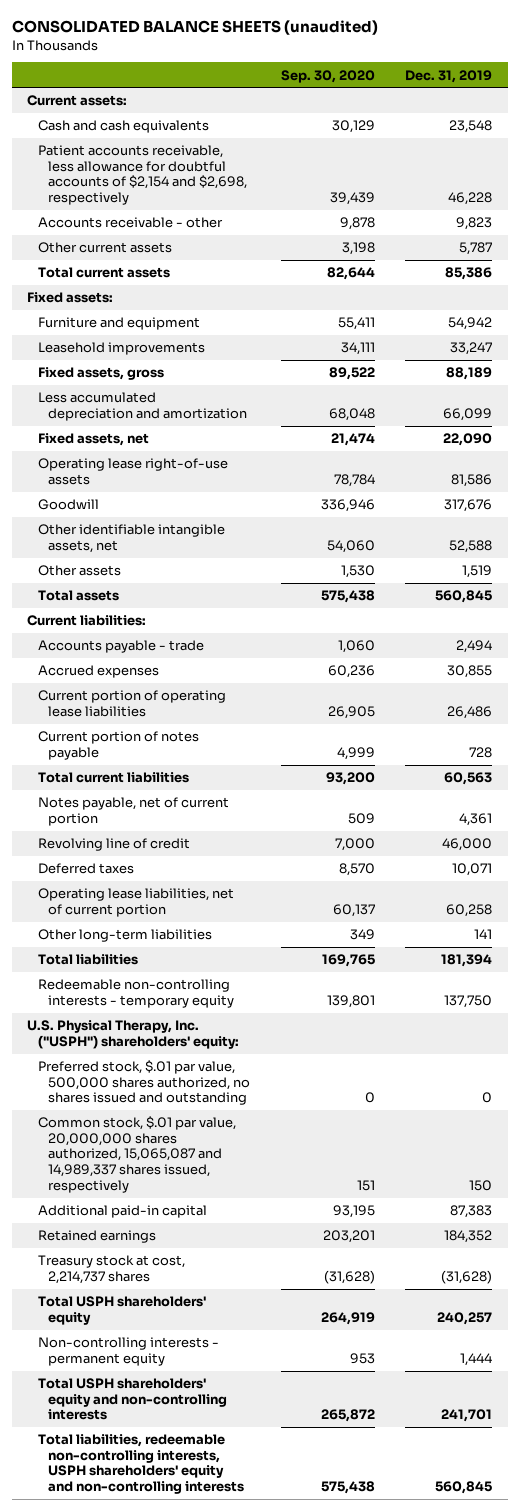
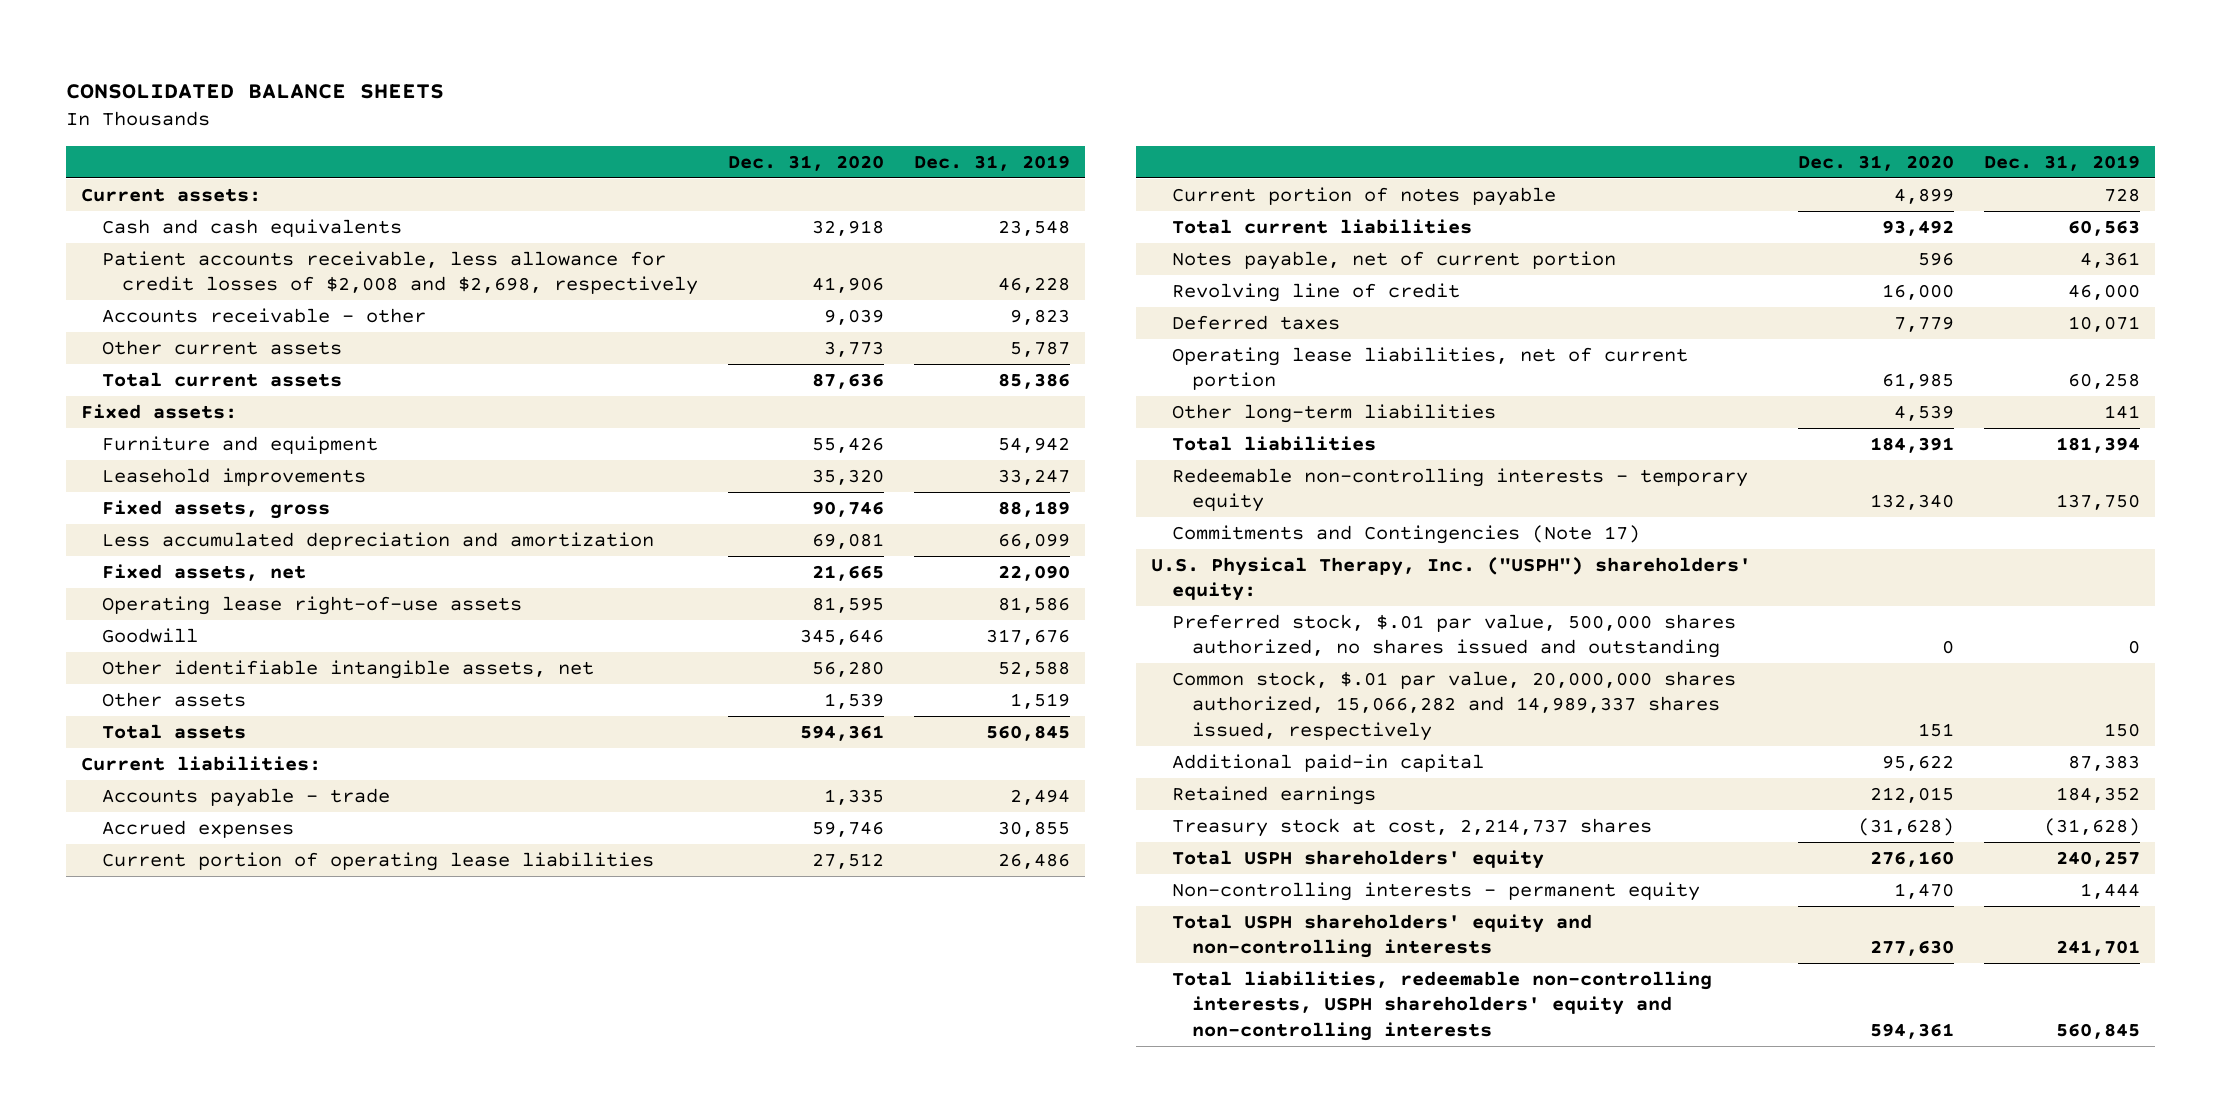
- CONSOLIDATED BALANCE SHEETS (unaudited)
+ CONSOLIDATED BALANCE SHEETS
- | Sep. 30, 2020 | Dec. 31, 2019
+ | Dec. 31, 2020 | Dec. 31, 2019
- Patient accounts receivable, less allowance for doubtful accounts of $2,154 and $2,698, respectively | 39,439 | 46,228
+ Patient accounts receivable, less allowance for credit losses of $2,008 and $2,698, respectively | 41,906 | 46,228
+ Commitments and Contingencies (Note 17)
- Common stock, $.01 par value, 20,000,000 shares authorized, 15,065,087 and 14,989,337 shares issued, respectively | 151 | 150
+ Common stock, $.01 par value, 20,000,000 shares authorized, 15,066,282 and 14,989,337 shares issued, respectively | 151 | 150

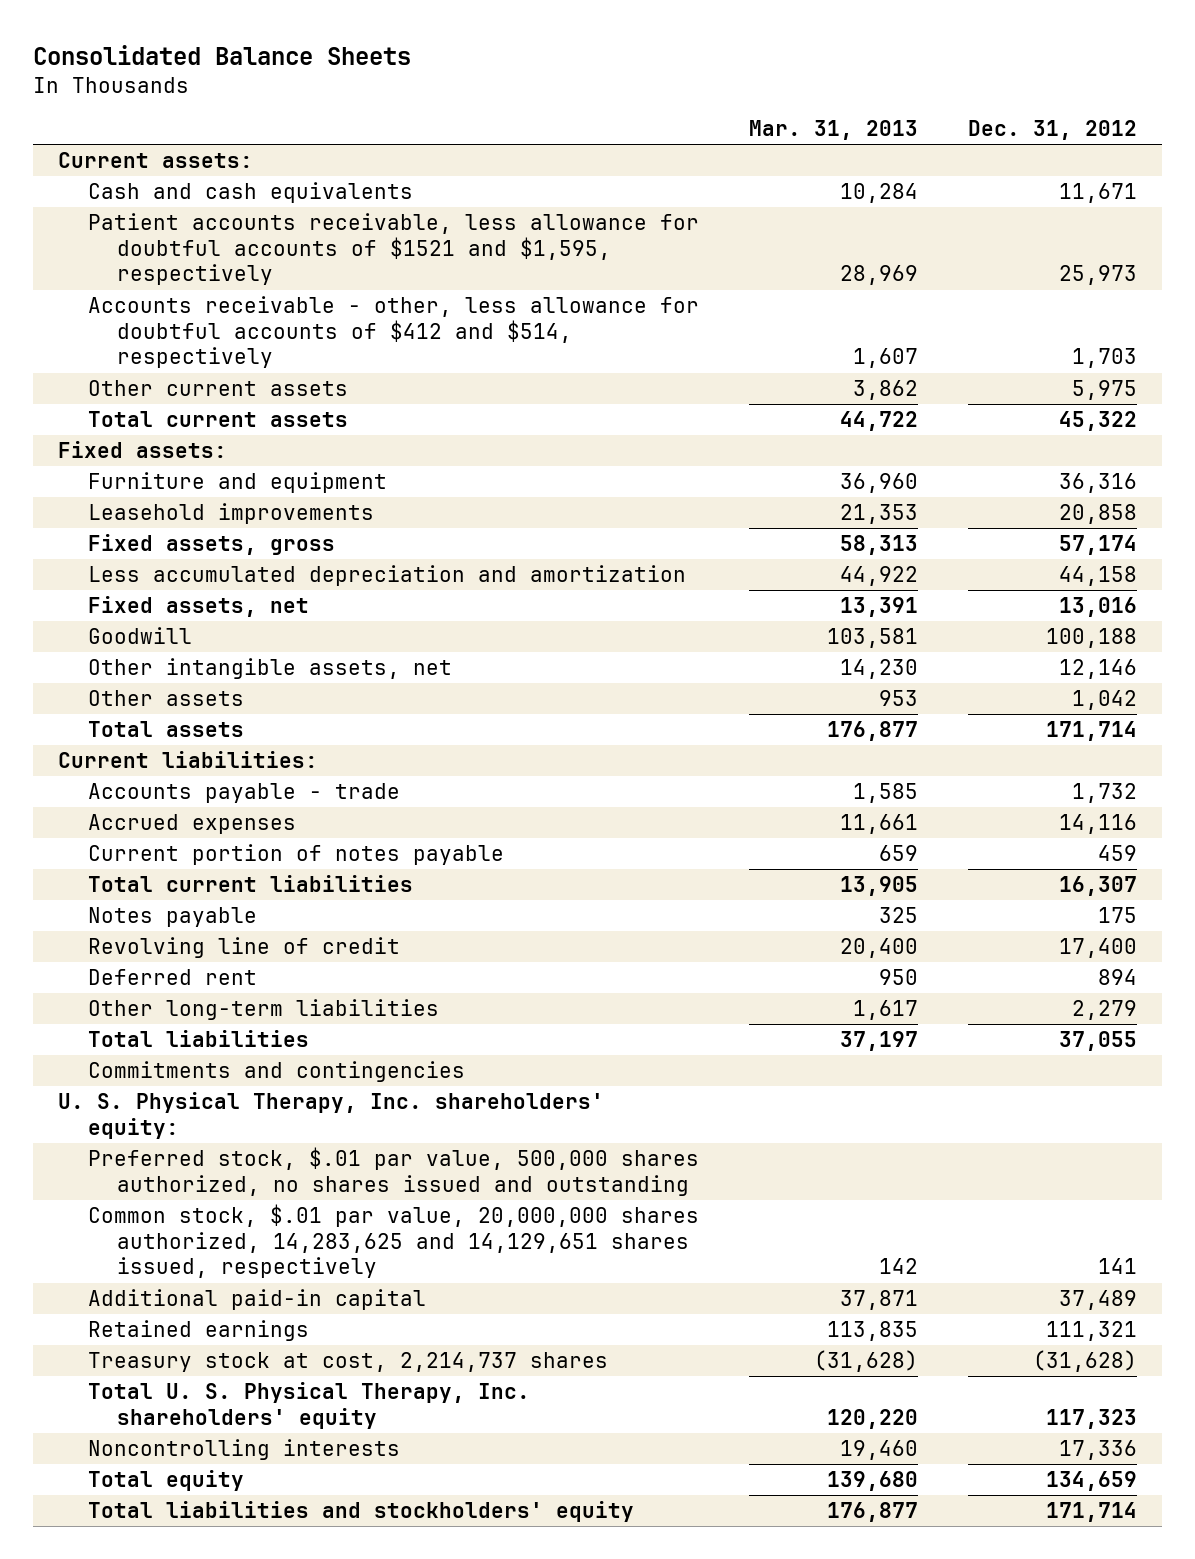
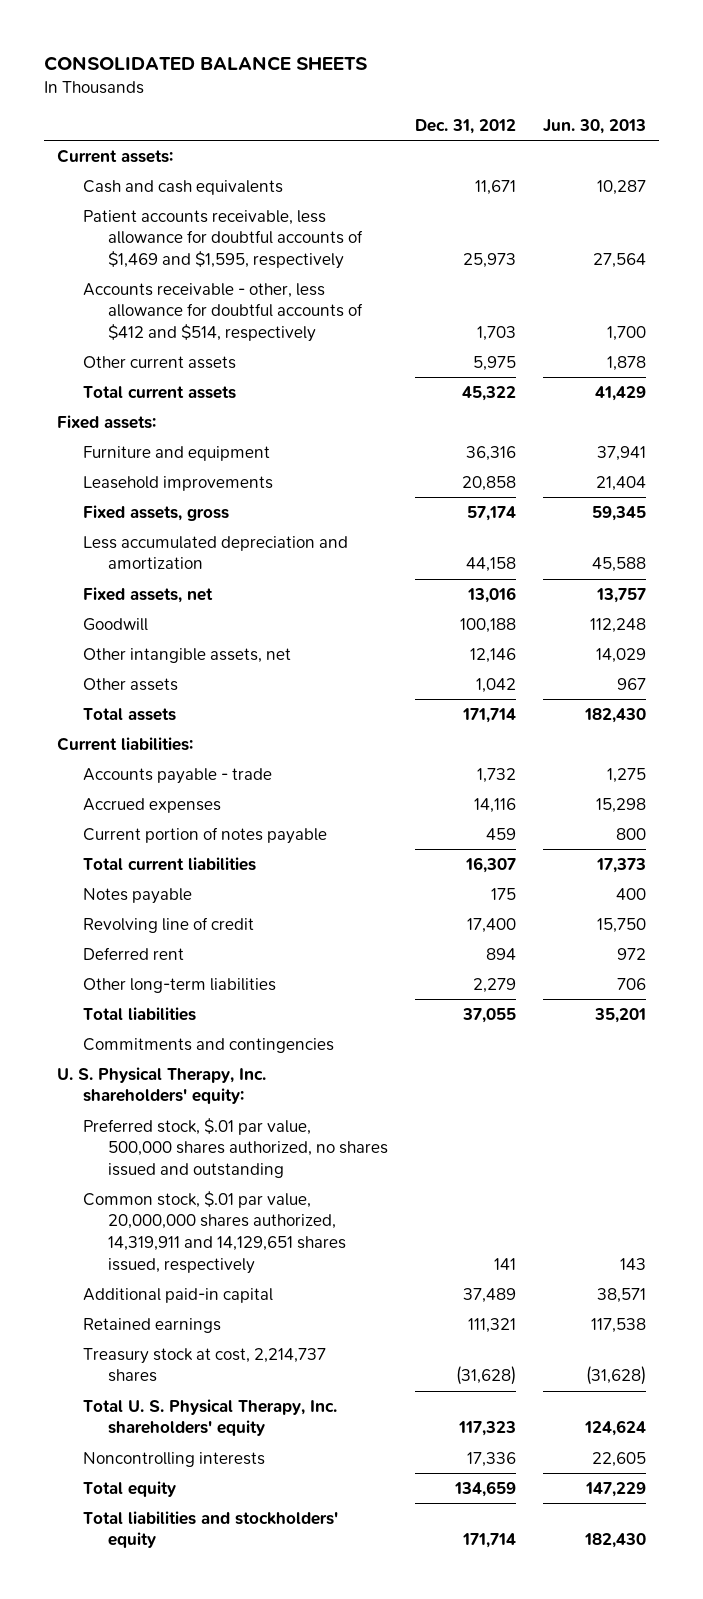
- Consolidated Balance Sheets
+ CONSOLIDATED BALANCE SHEETS
- | Mar. 31, 2013 | Dec. 31, 2012
+ | Dec. 31, 2012 | Jun. 30, 2013
- Patient accounts receivable, less allowance for doubtful accounts of $1521 and $1,595, respectively | 28,969 | 25,973
+ Patient accounts receivable, less allowance for doubtful accounts of $1,469 and $1,595, respectively | 25,973 | 27,564
- Common stock, $.01 par value, 20,000,000 shares authorized, 14,283,625 and 14,129,651 shares issued, respectively | 142 | 141
+ Common stock, $.01 par value, 20,000,000 shares authorized, 14,319,911 and 14,129,651 shares issued, respectively | 141 | 143

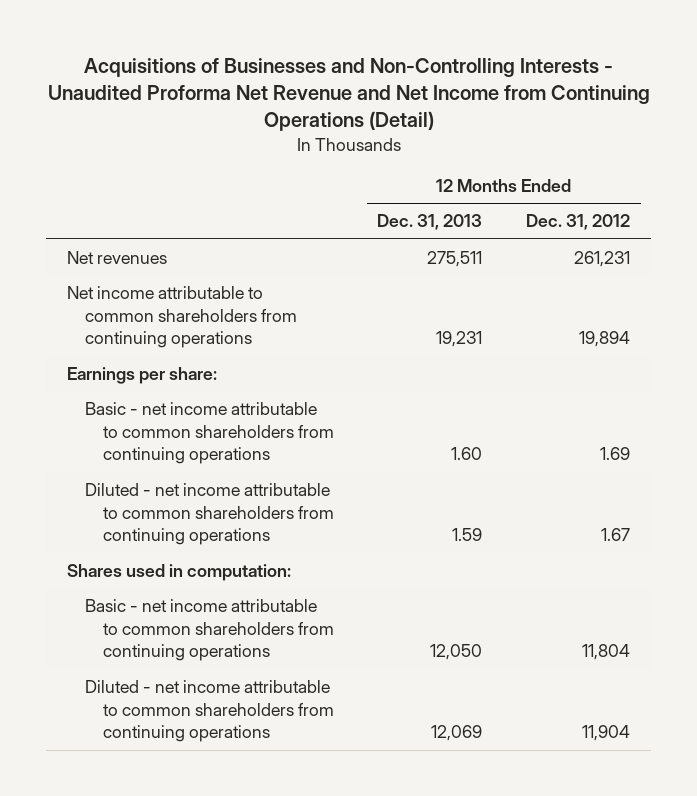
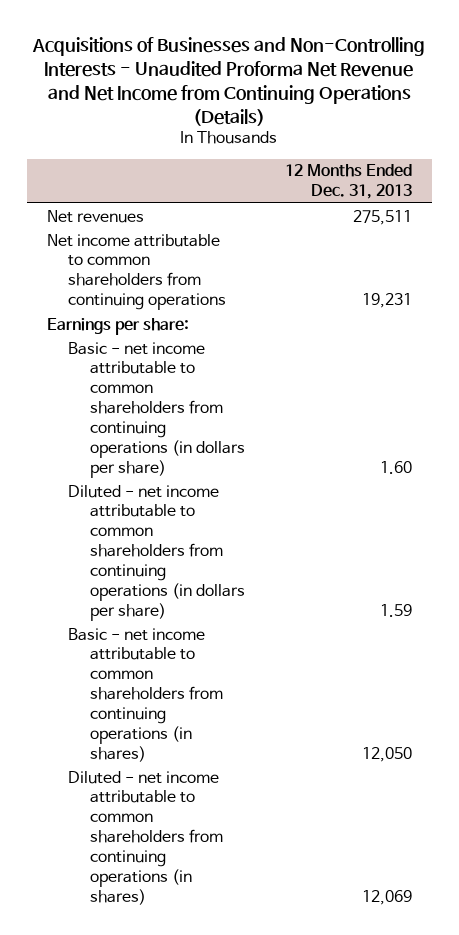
- Acquisitions of Businesses and Non-Controlling Interests - Unaudited Proforma Net Revenue and Net Income from Continuing Operations (Detail)
+ Acquisitions of Businesses and Non-Controlling Interests - Unaudited Proforma Net Revenue and Net Income from Continuing Operations (Details)
- | 12 Months Ended Dec. 31, 2013 | 12 Months Ended Dec. 31, 2012
+ | 12 Months Ended Dec. 31, 2013
- Basic - net income attributable to common shareholders from continuing operations | 1.60 | 1.69
- Diluted - net income attributable to common shareholders from continuing operations | 1.59 | 1.67
- Shares used in computation:
- Basic - net income attributable to common shareholders from continuing operations | 12,050 | 11,804
- Diluted - net income attributable to common shareholders from continuing operations | 12,069 | 11,904
+ Basic - net income attributable to common shareholders from continuing operations (in dollars per share) | 1.60
+ Diluted - net income attributable to common shareholders from continuing operations (in dollars per share) | 1.59
+ Basic - net income attributable to common shareholders from continuing operations (in shares) | 12,050
+ Diluted - net income attributable to common shareholders from continuing operations (in shares) | 12,069

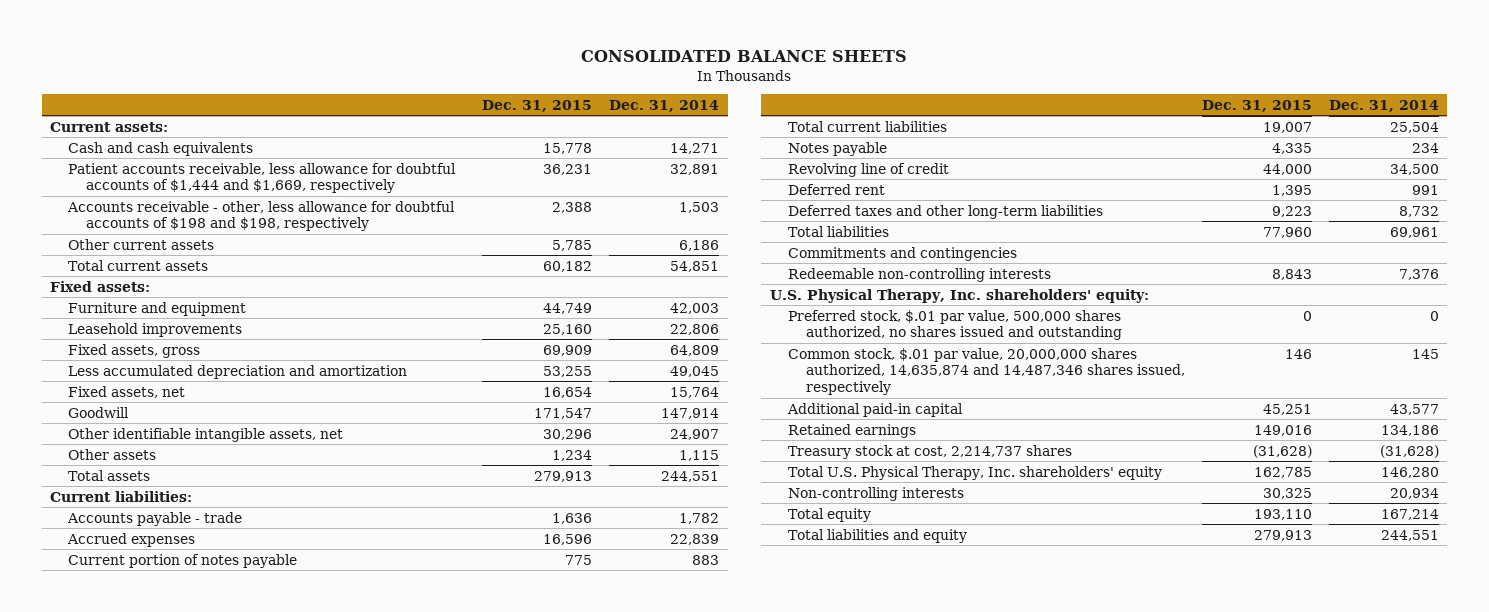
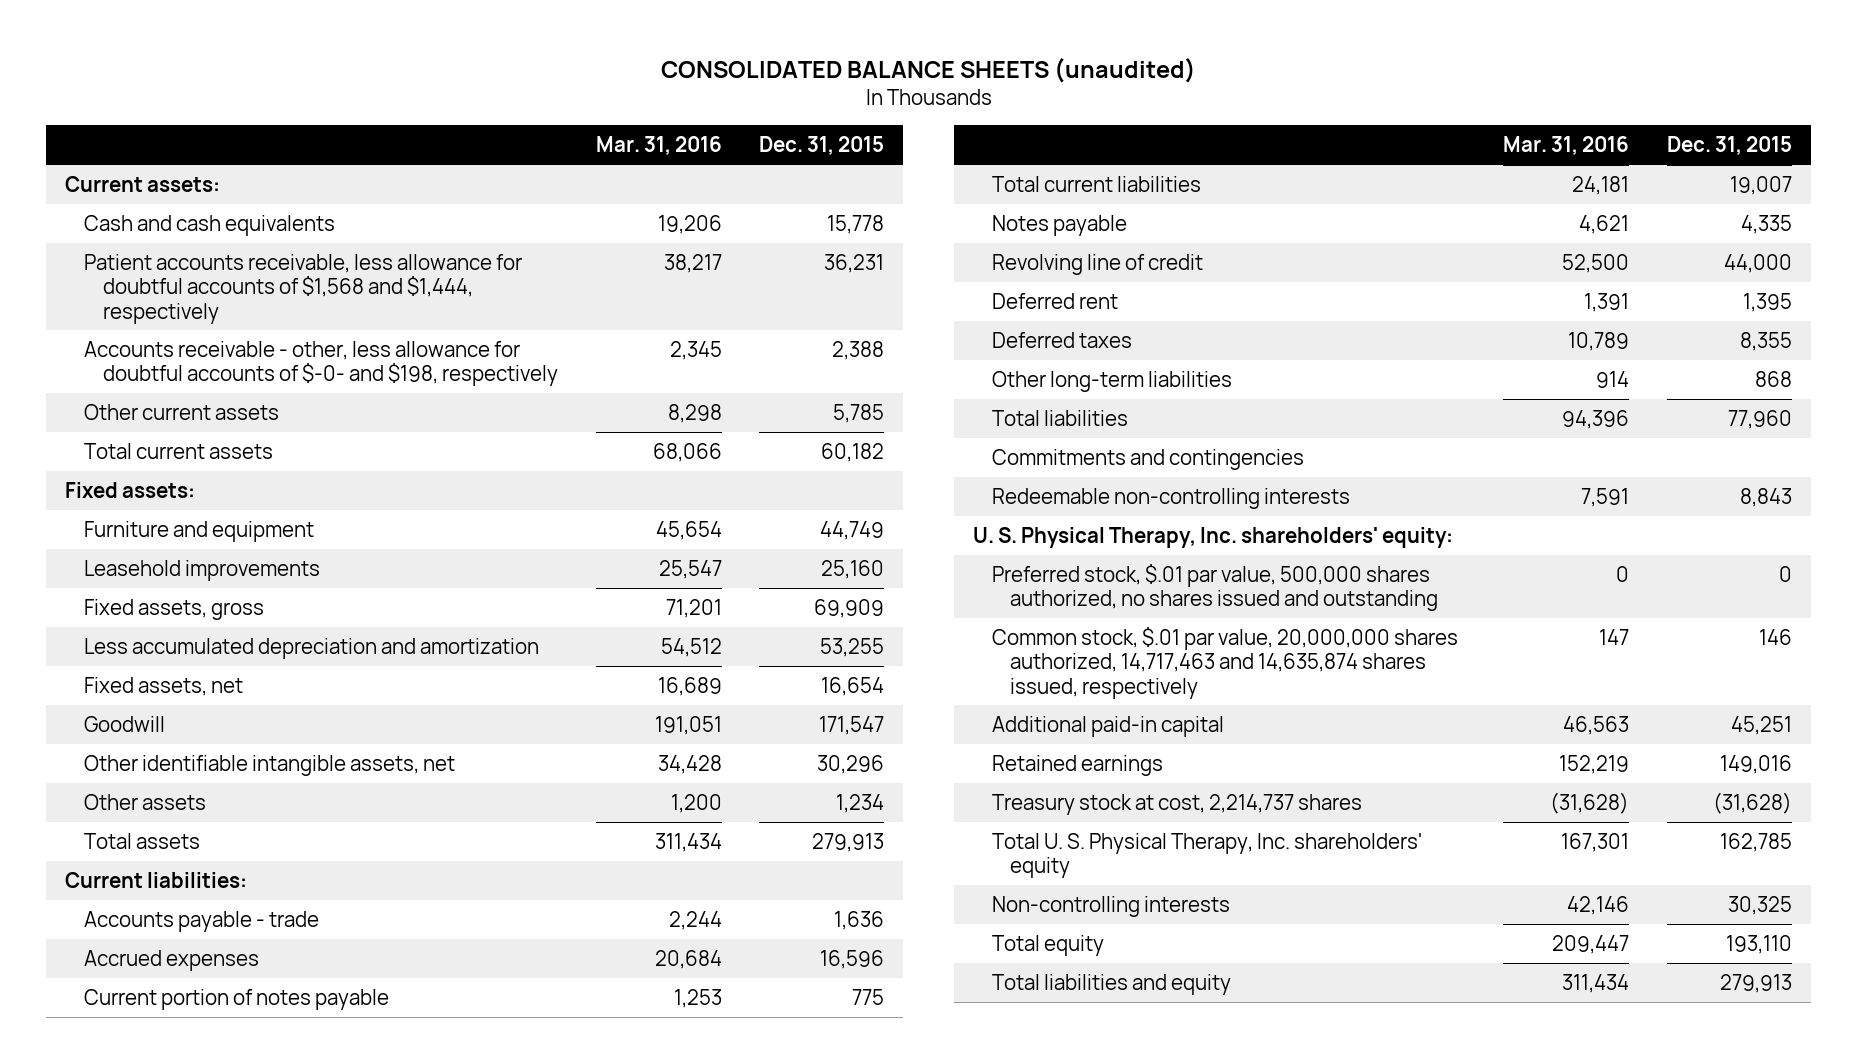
- CONSOLIDATED BALANCE SHEETS
+ CONSOLIDATED BALANCE SHEETS (unaudited)
- | Dec. 31, 2015 | Dec. 31, 2014
+ | Mar. 31, 2016 | Dec. 31, 2015
- Patient accounts receivable, less allowance for doubtful accounts of $1,444 and $1,669, respectively | 36,231 | 32,891
- Accounts receivable - other, less allowance for doubtful accounts of $198 and $198, respectively | 2,388 | 1,503
+ Patient accounts receivable, less allowance for doubtful accounts of $1,568 and $1,444, respectively | 38,217 | 36,231
+ Accounts receivable - other, less allowance for doubtful accounts of $-0- and $198, respectively | 2,345 | 2,388
- Deferred taxes and other long-term liabilities | 9,223 | 8,732
+ Deferred taxes | 10,789 | 8,355
+ Other long-term liabilities | 914 | 868
- U.S. Physical Therapy, Inc. shareholders' equity:
+ U. S. Physical Therapy, Inc. shareholders' equity:
- Common stock, $.01 par value, 20,000,000 shares authorized, 14,635,874 and 14,487,346 shares issued, respectively | 146 | 145
+ Common stock, $.01 par value, 20,000,000 shares authorized, 14,717,463 and 14,635,874 shares issued, respectively | 147 | 146
- Total U.S. Physical Therapy, Inc. shareholders' equity | 162,785 | 146,280
+ Total U. S. Physical Therapy, Inc. shareholders' equity | 167,301 | 162,785

